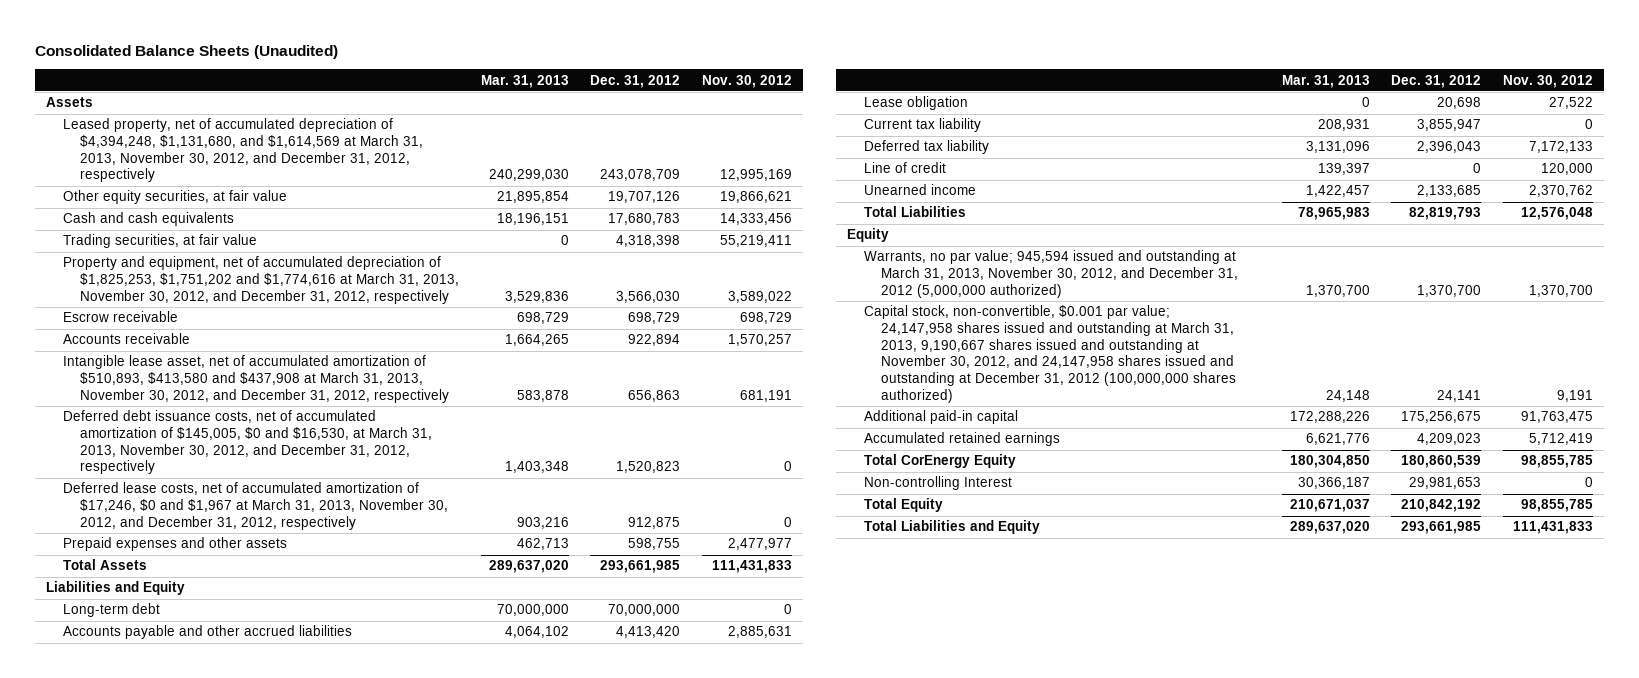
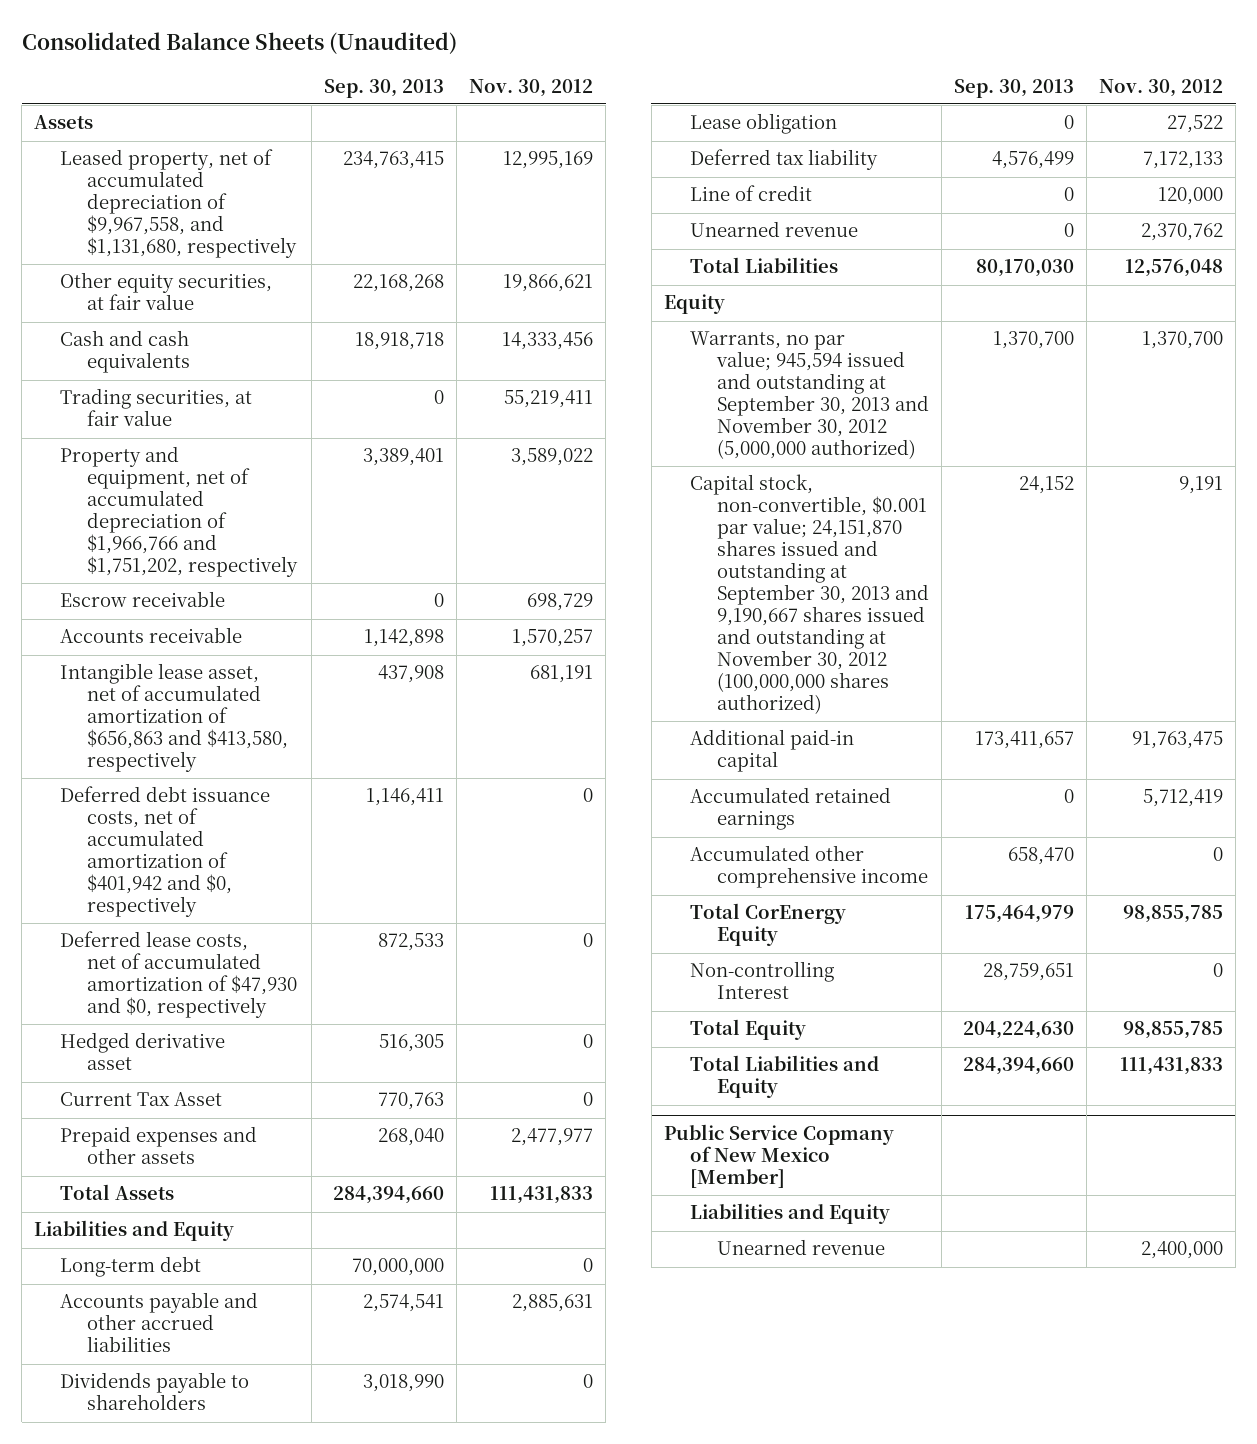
- | Mar. 31, 2013 | Dec. 31, 2012 | Nov. 30, 2012
+ | Sep. 30, 2013 | Nov. 30, 2012
- Leased property, net of accumulated depreciation of $4,394,248, $1,131,680, and $1,614,569 at March 31, 2013, November 30, 2012, and December 31, 2012, respectively | 240,299,030 | 243,078,709 | 12,995,169
+ Leased property, net of accumulated depreciation of $9,967,558, and $1,131,680, respectively | 234,763,415 | 12,995,169
- Property and equipment, net of accumulated depreciation of $1,825,253, $1,751,202 and $1,774,616 at March 31, 2013, November 30, 2012, and December 31, 2012, respectively | 3,529,836 | 3,566,030 | 3,589,022
+ Property and equipment, net of accumulated depreciation of $1,966,766 and $1,751,202, respectively | 3,389,401 | 3,589,022
- Intangible lease asset, net of accumulated amortization of $510,893, $413,580 and $437,908 at March 31, 2013, November 30, 2012, and December 31, 2012, respectively | 583,878 | 656,863 | 681,191
- Deferred debt issuance costs, net of accumulated amortization of $145,005, $0 and $16,530, at March 31, 2013, November 30, 2012, and December 31, 2012, respectively | 1,403,348 | 1,520,823 | 0
- Deferred lease costs, net of accumulated amortization of $17,246, $0 and $1,967 at March 31, 2013, November 30, 2012, and December 31, 2012, respectively | 903,216 | 912,875 | 0
+ Intangible lease asset, net of accumulated amortization of $656,863 and $413,580, respectively | 437,908 | 681,191
+ Deferred debt issuance costs, net of accumulated amortization of $401,942 and $0, respectively | 1,146,411 | 0
+ Deferred lease costs, net of accumulated amortization of $47,930 and $0, respectively | 872,533 | 0
+ Hedged derivative asset | 516,305 | 0
+ Current Tax Asset | 770,763 | 0
+ Dividends payable to shareholders | 3,018,990 | 0
- Current tax liability | 208,931 | 3,855,947 | 0
- Unearned income | 1,422,457 | 2,133,685 | 2,370,762
+ Unearned revenue | 0 | 2,370,762
- Warrants, no par value; 945,594 issued and outstanding at March 31, 2013, November 30, 2012, and December 31, 2012 (5,000,000 authorized) | 1,370,700 | 1,370,700 | 1,370,700
- Capital stock, non-convertible, $0.001 par value; 24,147,958 shares issued and outstanding at March 31, 2013, 9,190,667 shares issued and outstanding at November 30, 2012, and 24,147,958 shares issued and outstanding at December 31, 2012 (100,000,000 shares authorized) | 24,148 | 24,141 | 9,191
+ Warrants, no par value; 945,594 issued and outstanding at September 30, 2013 and November 30, 2012 (5,000,000 authorized) | 1,370,700 | 1,370,700
+ Capital stock, non-convertible, $0.001 par value; 24,151,870 shares issued and outstanding at September 30, 2013 and 9,190,667 shares issued and outstanding at November 30, 2012 (100,000,000 shares authorized) | 24,152 | 9,191
+ Accumulated other comprehensive income | 658,470 | 0
+ Public Service Copmany of New Mexico [Member]
+ Liabilities and Equity
+ Unearned revenue | | 2,400,000

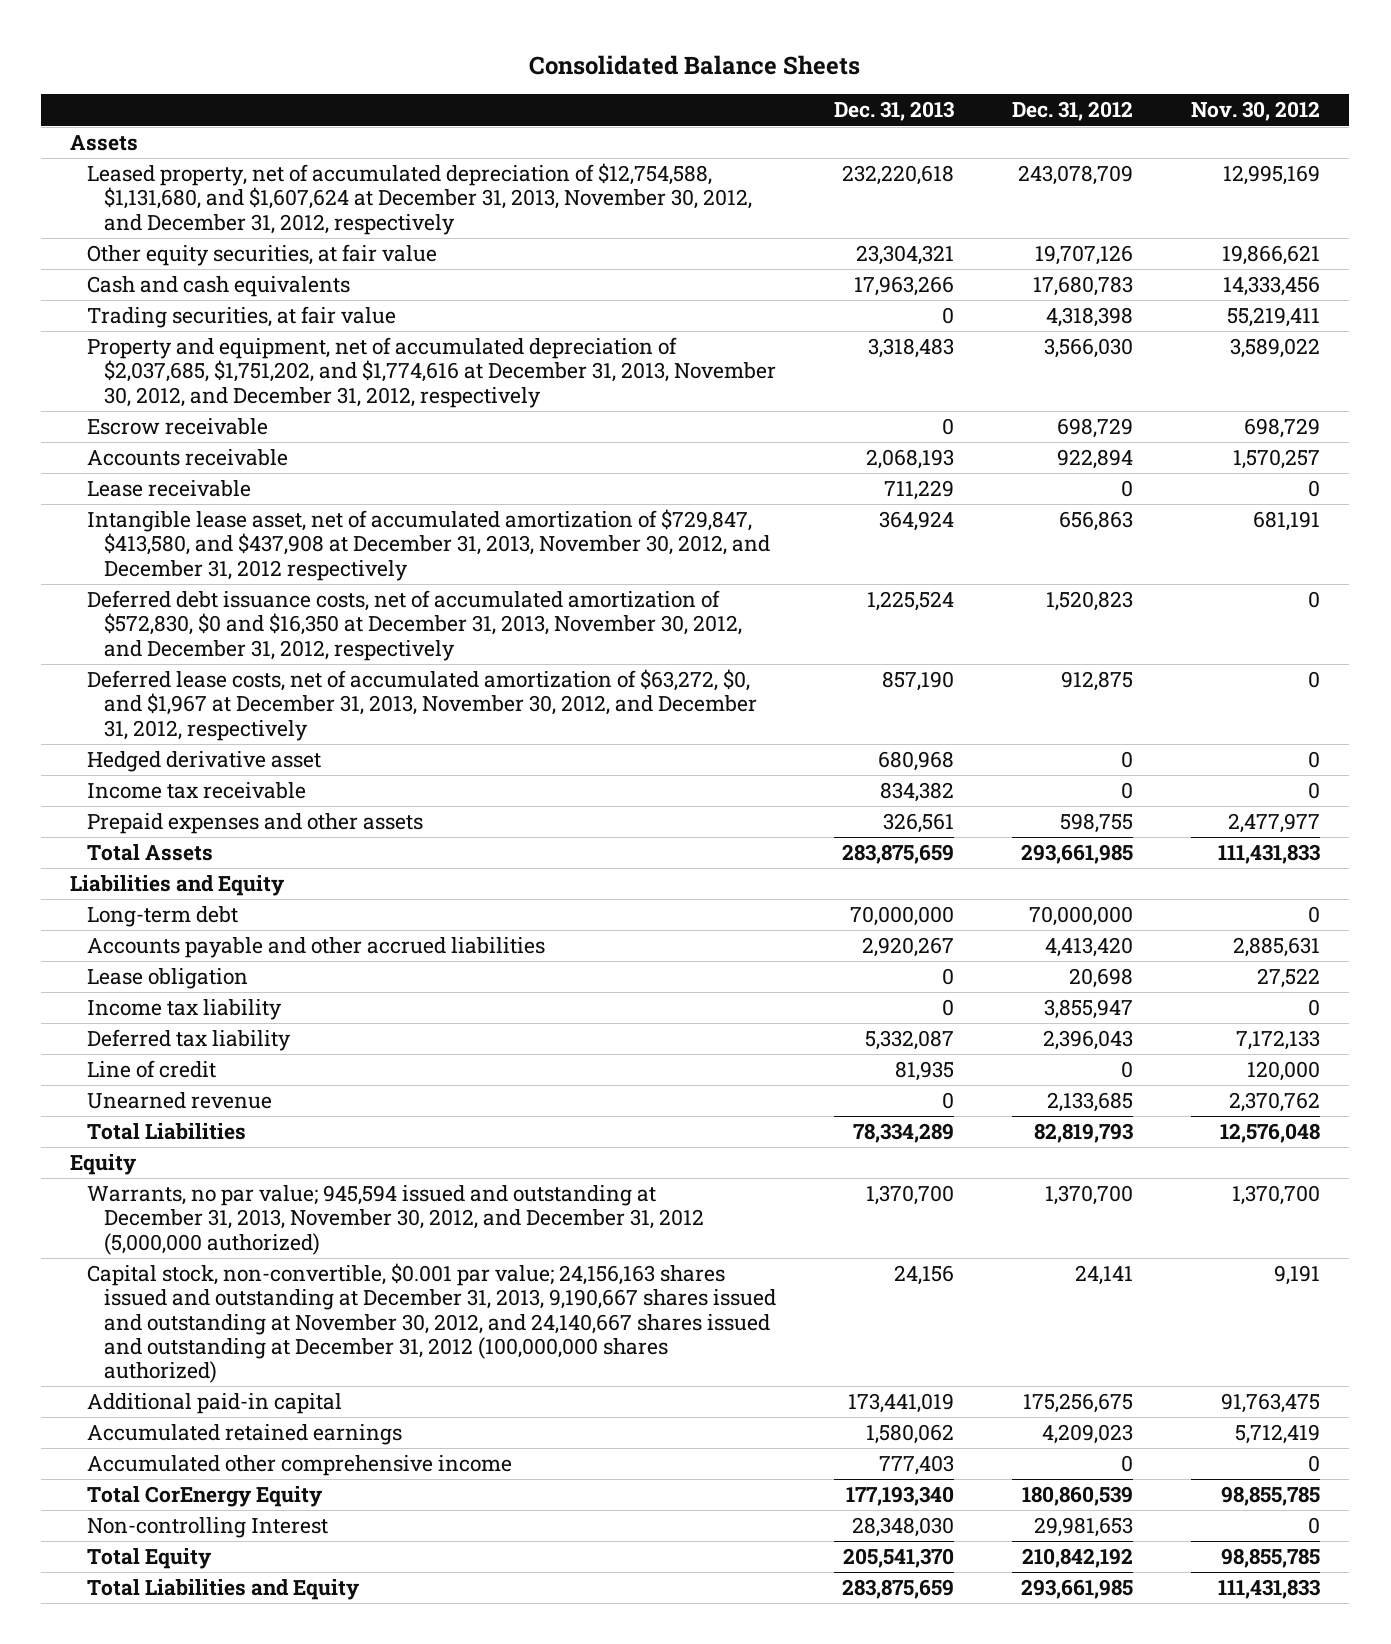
- Consolidated Balance Sheets (Unaudited)
+ Consolidated Balance Sheets
- | Sep. 30, 2013 | Nov. 30, 2012
+ | Dec. 31, 2013 | Dec. 31, 2012 | Nov. 30, 2012
- Leased property, net of accumulated depreciation of $9,967,558, and $1,131,680, respectively | 234,763,415 | 12,995,169
+ Leased property, net of accumulated depreciation of $12,754,588, $1,131,680, and $1,607,624 at December 31, 2013, November 30, 2012, and December 31, 2012, respectively | 232,220,618 | 243,078,709 | 12,995,169
- Property and equipment, net of accumulated depreciation of $1,966,766 and $1,751,202, respectively | 3,389,401 | 3,589,022
+ Property and equipment, net of accumulated depreciation of $2,037,685, $1,751,202, and $1,774,616 at December 31, 2013, November 30, 2012, and December 31, 2012, respectively | 3,318,483 | 3,566,030 | 3,589,022
- Intangible lease asset, net of accumulated amortization of $656,863 and $413,580, respectively | 437,908 | 681,191
- Deferred debt issuance costs, net of accumulated amortization of $401,942 and $0, respectively | 1,146,411 | 0
- Deferred lease costs, net of accumulated amortization of $47,930 and $0, respectively | 872,533 | 0
+ Lease receivable | 711,229 | 0 | 0
+ Intangible lease asset, net of accumulated amortization of $729,847, $413,580, and $437,908 at December 31, 2013, November 30, 2012, and December 31, 2012 respectively | 364,924 | 656,863 | 681,191
+ Deferred debt issuance costs, net of accumulated amortization of $572,830, $0 and $16,350 at December 31, 2013, November 30, 2012, and December 31, 2012, respectively | 1,225,524 | 1,520,823 | 0
+ Deferred lease costs, net of accumulated amortization of $63,272, $0, and $1,967 at December 31, 2013, November 30, 2012, and December 31, 2012, respectively | 857,190 | 912,875 | 0
- Current Tax Asset | 770,763 | 0
+ Income tax receivable | 834,382 | 0 | 0
- Dividends payable to shareholders | 3,018,990 | 0
+ Income tax liability | 0 | 3,855,947 | 0
- Warrants, no par value; 945,594 issued and outstanding at September 30, 2013 and November 30, 2012 (5,000,000 authorized) | 1,370,700 | 1,370,700
- Capital stock, non-convertible, $0.001 par value; 24,151,870 shares issued and outstanding at September 30, 2013 and 9,190,667 shares issued and outstanding at November 30, 2012 (100,000,000 shares authorized) | 24,152 | 9,191
+ Warrants, no par value; 945,594 issued and outstanding at December 31, 2013, November 30, 2012, and December 31, 2012 (5,000,000 authorized) | 1,370,700 | 1,370,700 | 1,370,700
+ Capital stock, non-convertible, $0.001 par value; 24,156,163 shares issued and outstanding at December 31, 2013, 9,190,667 shares issued and outstanding at November 30, 2012, and 24,140,667 shares issued and outstanding at December 31, 2012 (100,000,000 shares authorized) | 24,156 | 24,141 | 9,191
- Public Service Copmany of New Mexico [Member]
- Liabilities and Equity
- Unearned revenue | | 2,400,000

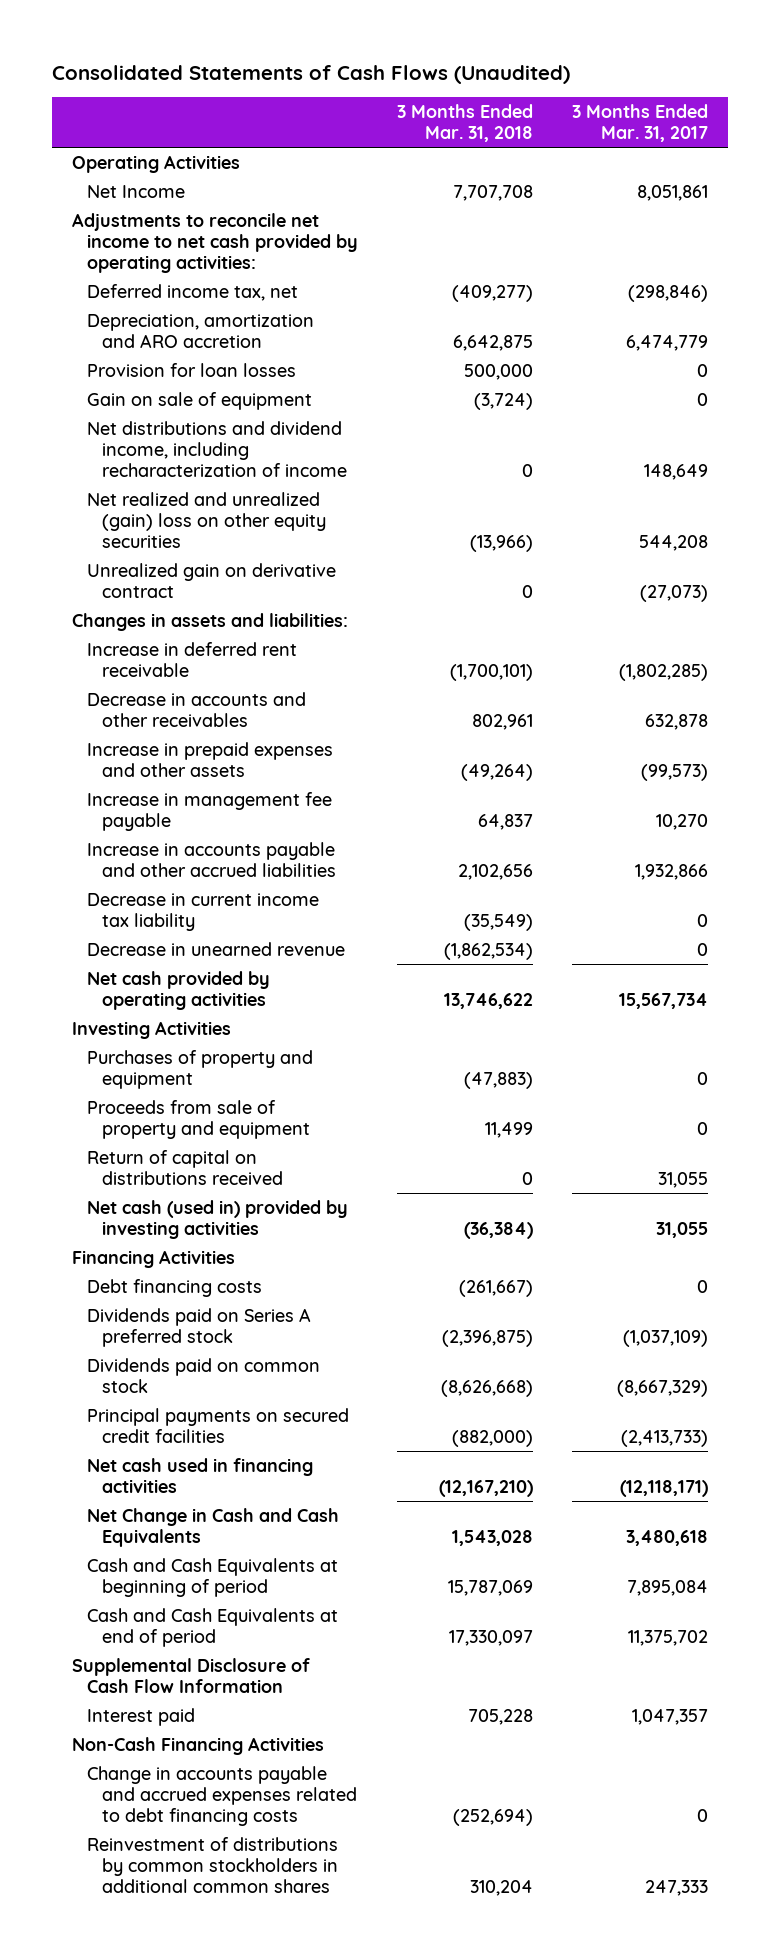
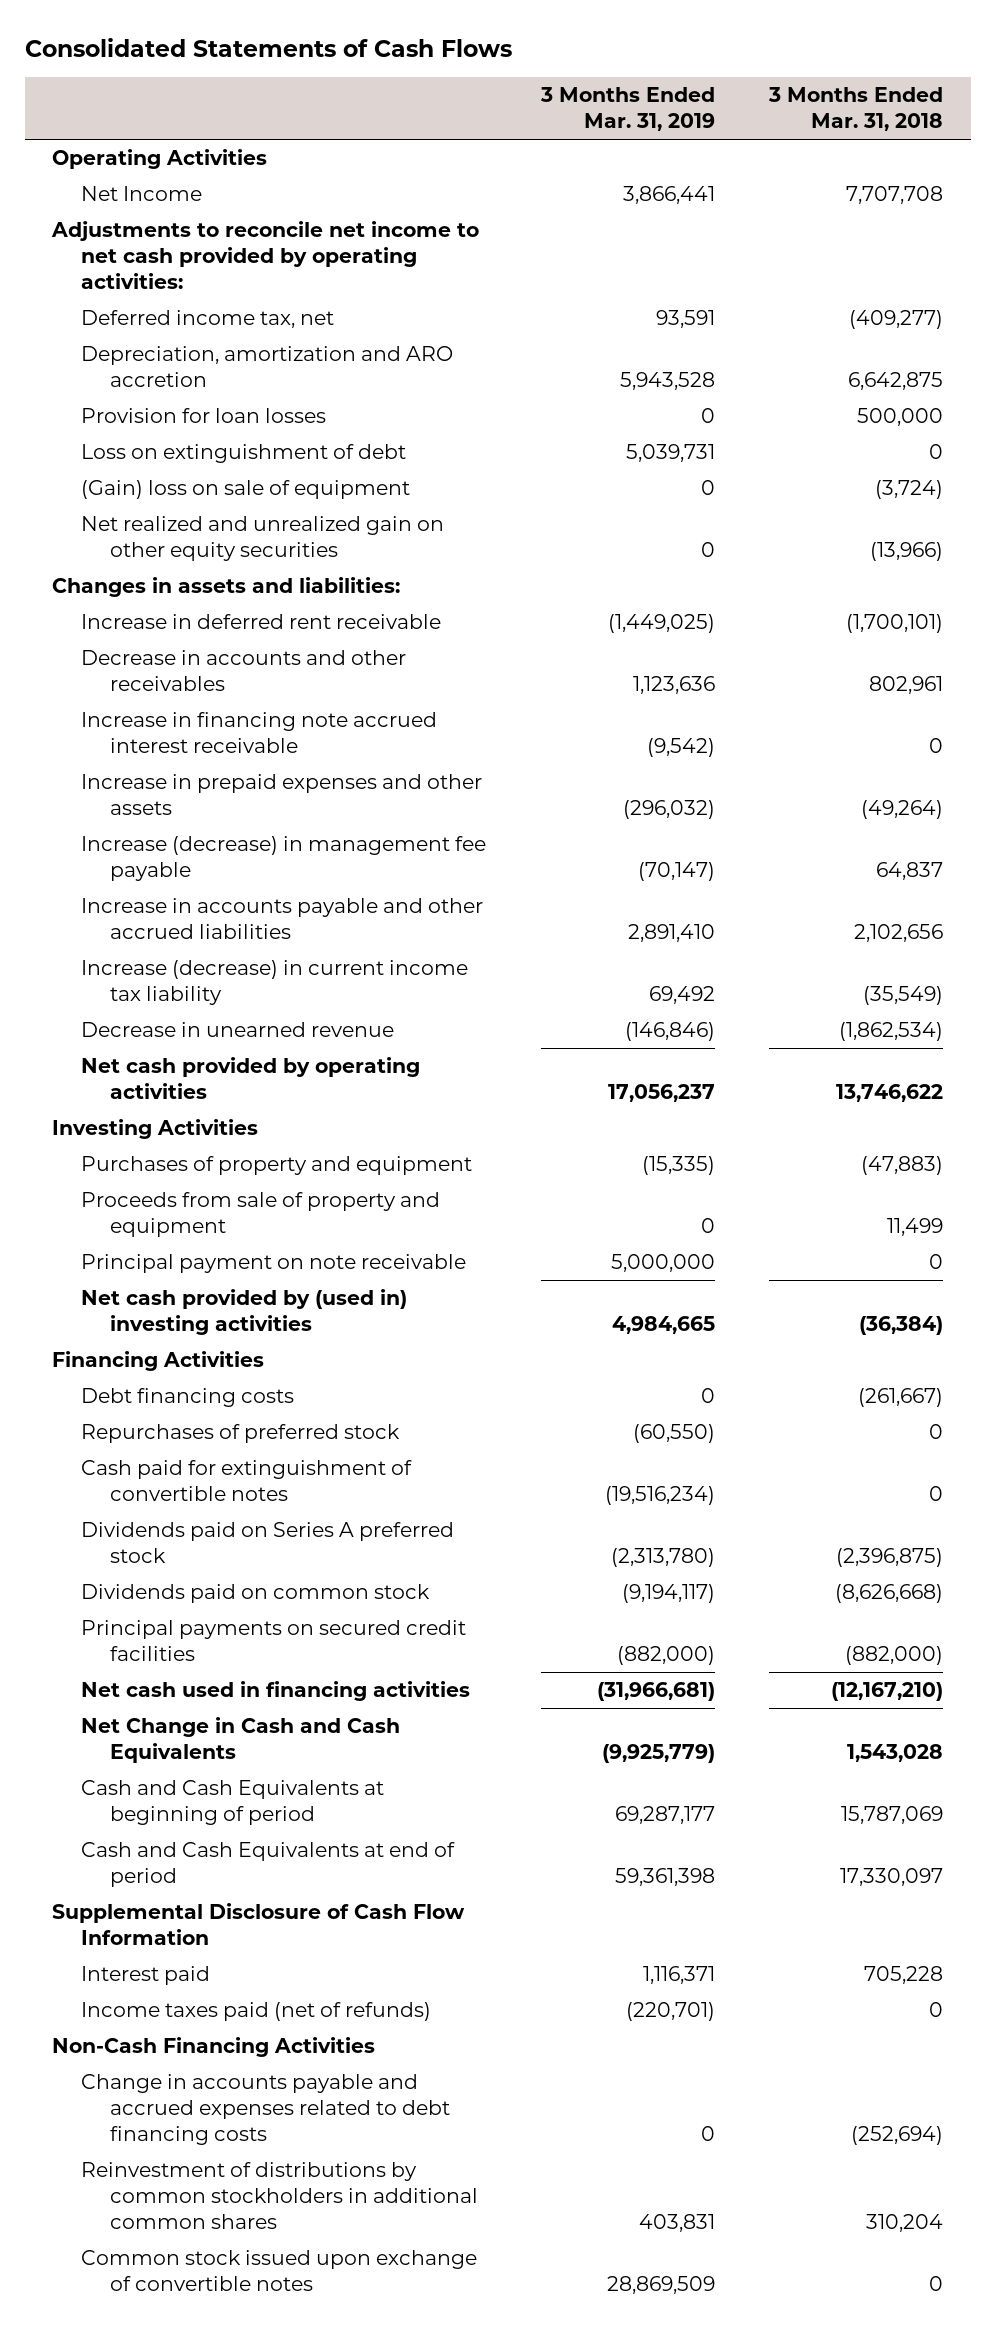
- Consolidated Statements of Cash Flows (Unaudited)
+ Consolidated Statements of Cash Flows
- | 3 Months Ended Mar. 31, 2018 | 3 Months Ended Mar. 31, 2017
+ | 3 Months Ended Mar. 31, 2019 | 3 Months Ended Mar. 31, 2018
- Gain on sale of equipment | (3,724) | 0
- Net distributions and dividend income, including recharacterization of income | 0 | 148,649
- Net realized and unrealized (gain) loss on other equity securities | (13,966) | 544,208
- Unrealized gain on derivative contract | 0 | (27,073)
+ Loss on extinguishment of debt | 5,039,731 | 0
+ (Gain) loss on sale of equipment | 0 | (3,724)
+ Net realized and unrealized gain on other equity securities | 0 | (13,966)
+ Increase in financing note accrued interest receivable | (9,542) | 0
- Increase in management fee payable | 64,837 | 10,270
+ Increase (decrease) in management fee payable | (70,147) | 64,837
- Decrease in current income tax liability | (35,549) | 0
+ Increase (decrease) in current income tax liability | 69,492 | (35,549)
- Return of capital on distributions received | 0 | 31,055
- Net cash (used in) provided by investing activities | (36,384) | 31,055
+ Principal payment on note receivable | 5,000,000 | 0
+ Net cash provided by (used in) investing activities | 4,984,665 | (36,384)
+ Repurchases of preferred stock | (60,550) | 0
+ Cash paid for extinguishment of convertible notes | (19,516,234) | 0
+ Income taxes paid (net of refunds) | (220,701) | 0
+ Common stock issued upon exchange of convertible notes | 28,869,509 | 0

